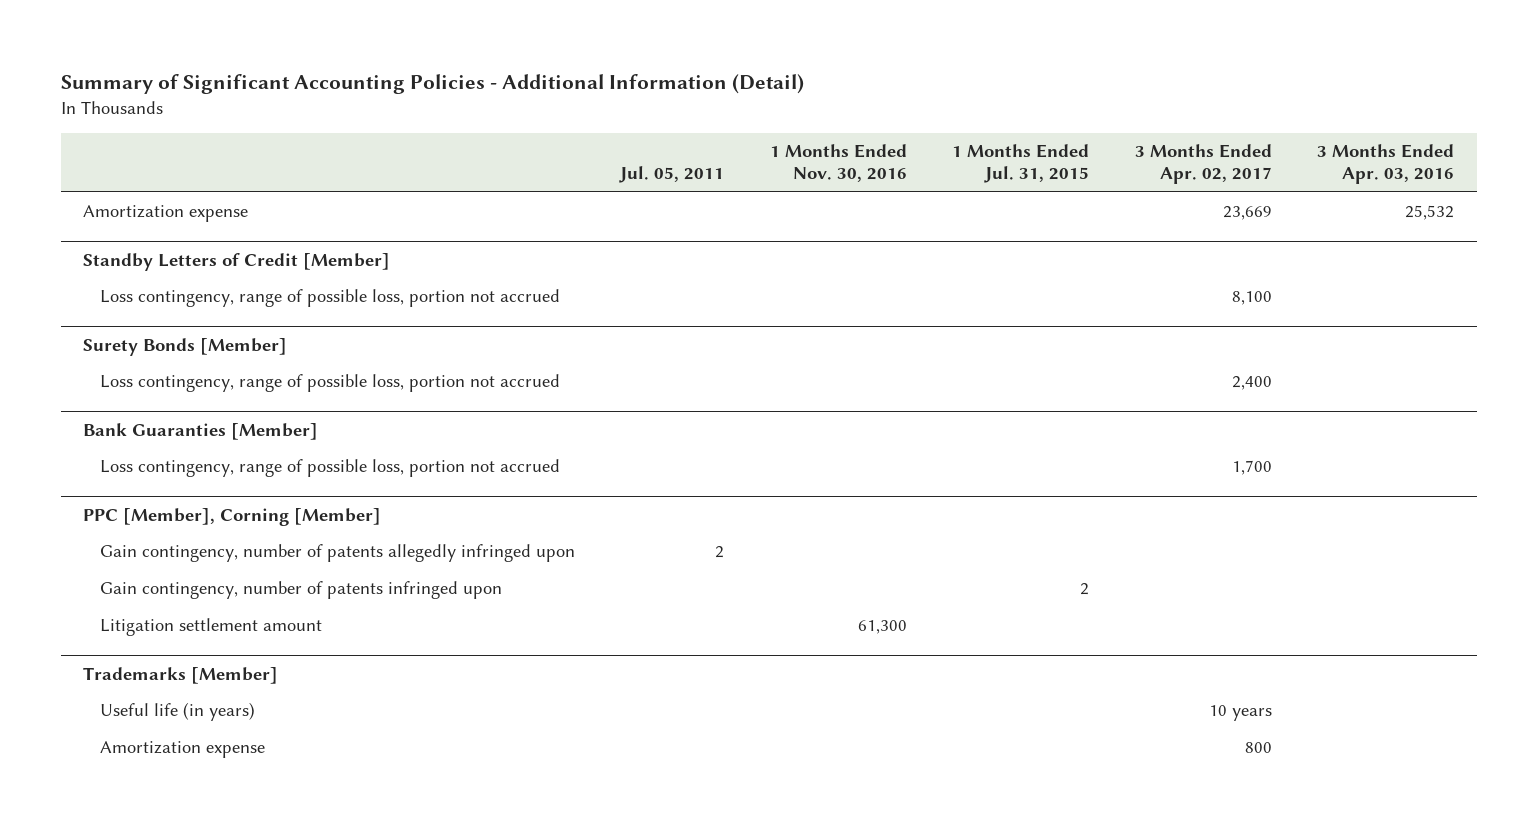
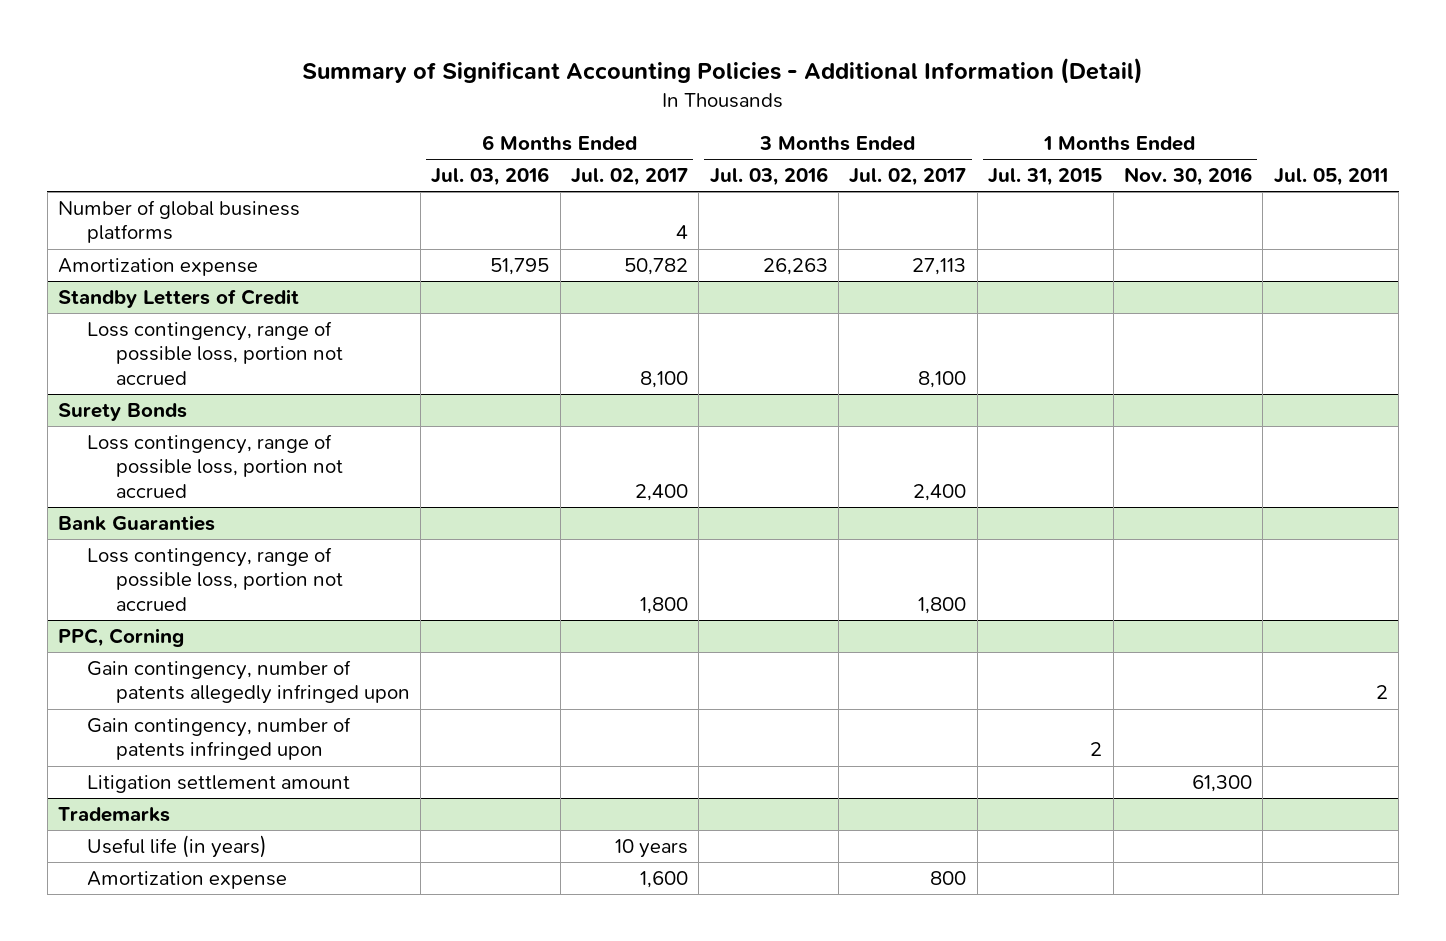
- | Jul. 05, 2011 | 1 Months Ended Nov. 30, 2016 | 1 Months Ended Jul. 31, 2015 | 3 Months Ended Apr. 02, 2017 | 3 Months Ended Apr. 03, 2016
+ | 6 Months Ended Jul. 03, 2016 | 6 Months Ended Jul. 02, 2017 | 3 Months Ended Jul. 03, 2016 | 3 Months Ended Jul. 02, 2017 | 1 Months Ended Jul. 31, 2015 | 1 Months Ended Nov. 30, 2016 | Jul. 05, 2011
+ Number of global business platforms | | 4 | | | | |
- Standby Letters of Credit [Member]
+ Standby Letters of Credit
- Surety Bonds [Member]
+ Surety Bonds
- Bank Guaranties [Member]
+ Bank Guaranties
- PPC [Member], Corning [Member]
+ PPC, Corning
- Trademarks [Member]
+ Trademarks

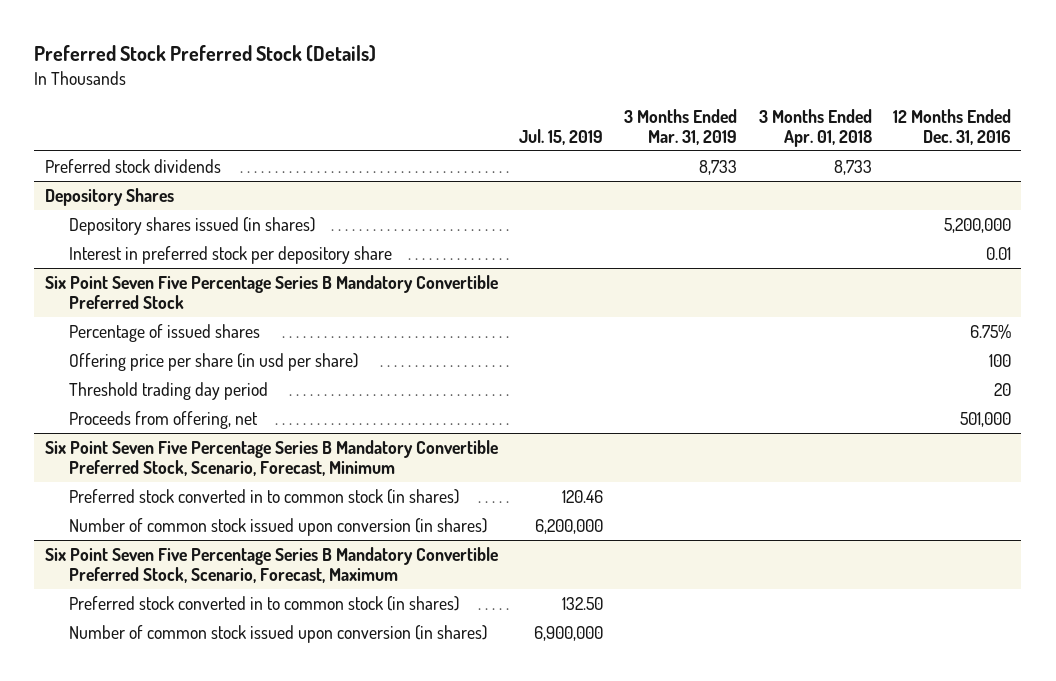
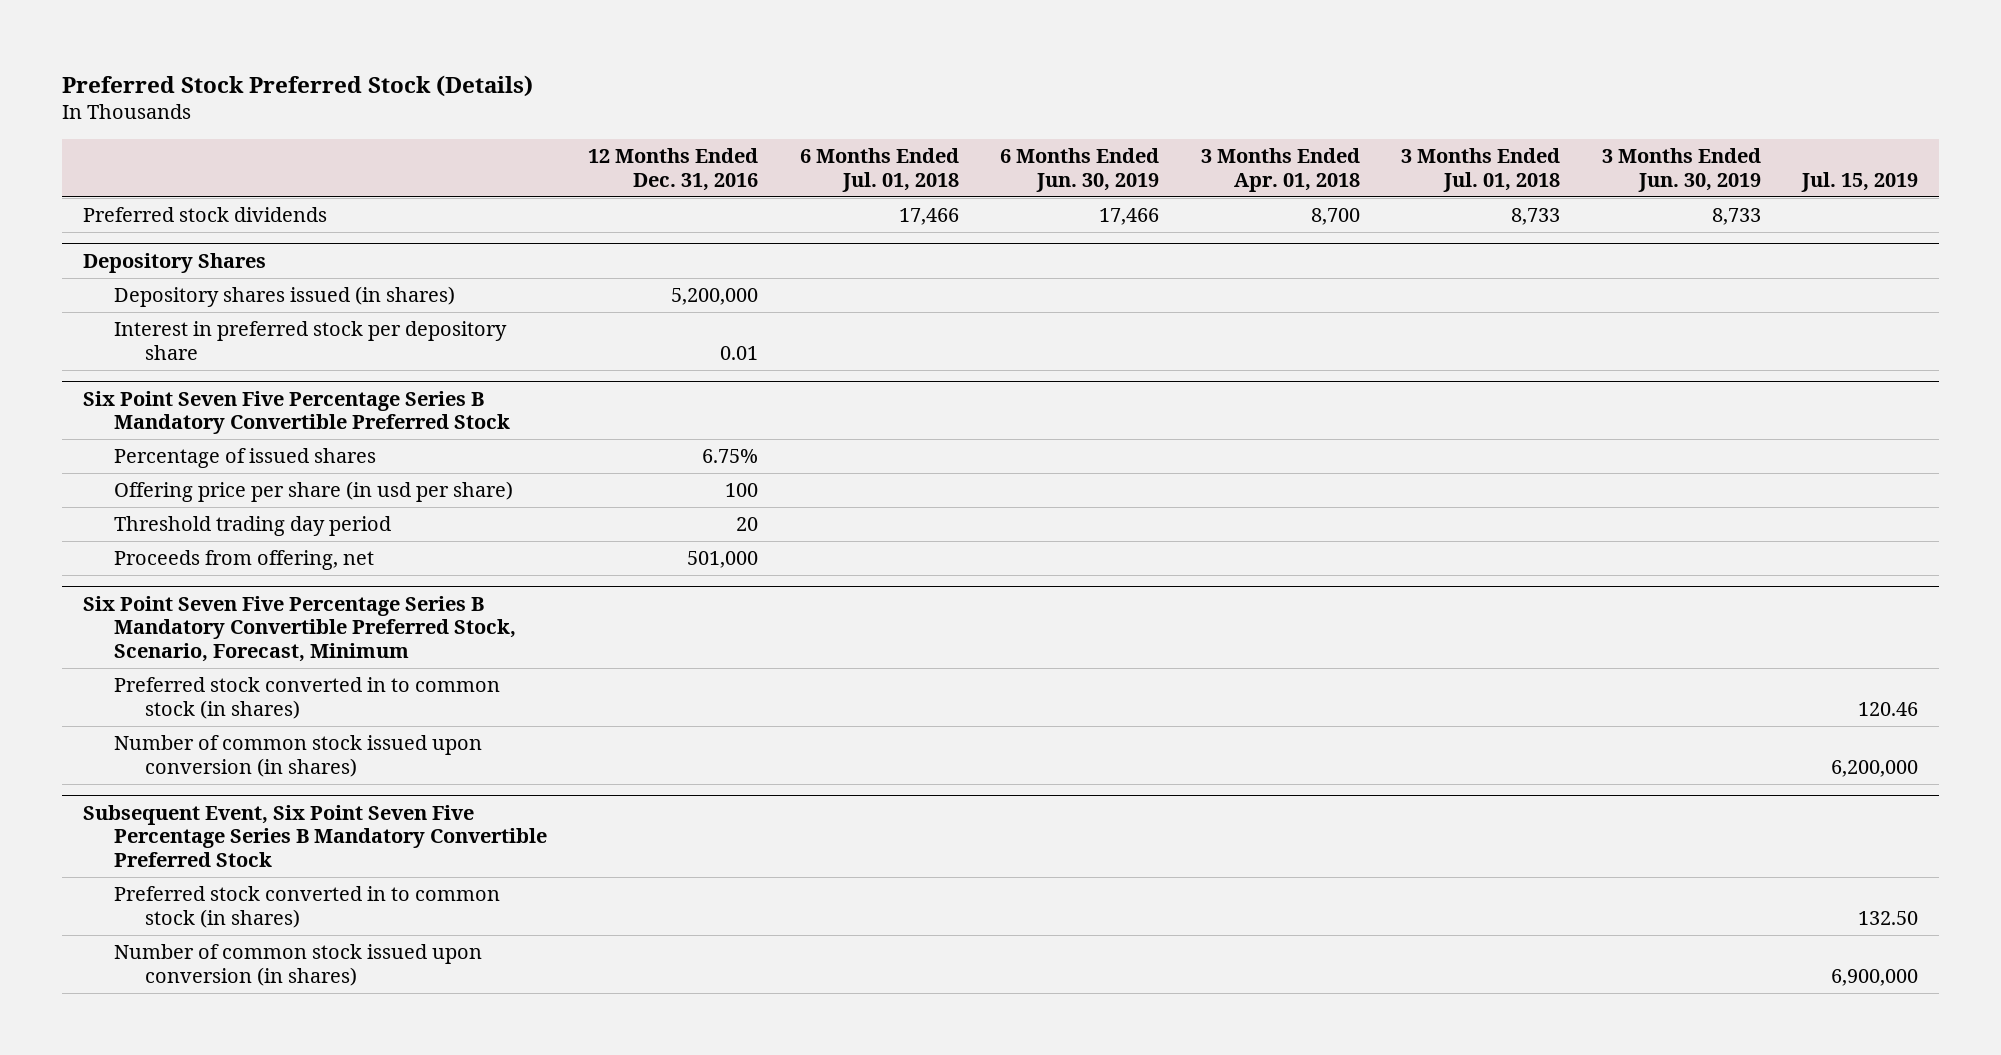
- | Jul. 15, 2019 | 3 Months Ended Mar. 31, 2019 | 3 Months Ended Apr. 01, 2018 | 12 Months Ended Dec. 31, 2016
+ | 12 Months Ended Dec. 31, 2016 | 6 Months Ended Jul. 01, 2018 | 6 Months Ended Jun. 30, 2019 | 3 Months Ended Apr. 01, 2018 | 3 Months Ended Jul. 01, 2018 | 3 Months Ended Jun. 30, 2019 | Jul. 15, 2019
- Preferred stock dividends | | 8,733 | 8,733 |
+ Preferred stock dividends | | 17,466 | 17,466 | 8,700 | 8,733 | 8,733 |
- Six Point Seven Five Percentage Series B Mandatory Convertible Preferred Stock, Scenario, Forecast, Maximum
+ Subsequent Event, Six Point Seven Five Percentage Series B Mandatory Convertible Preferred Stock

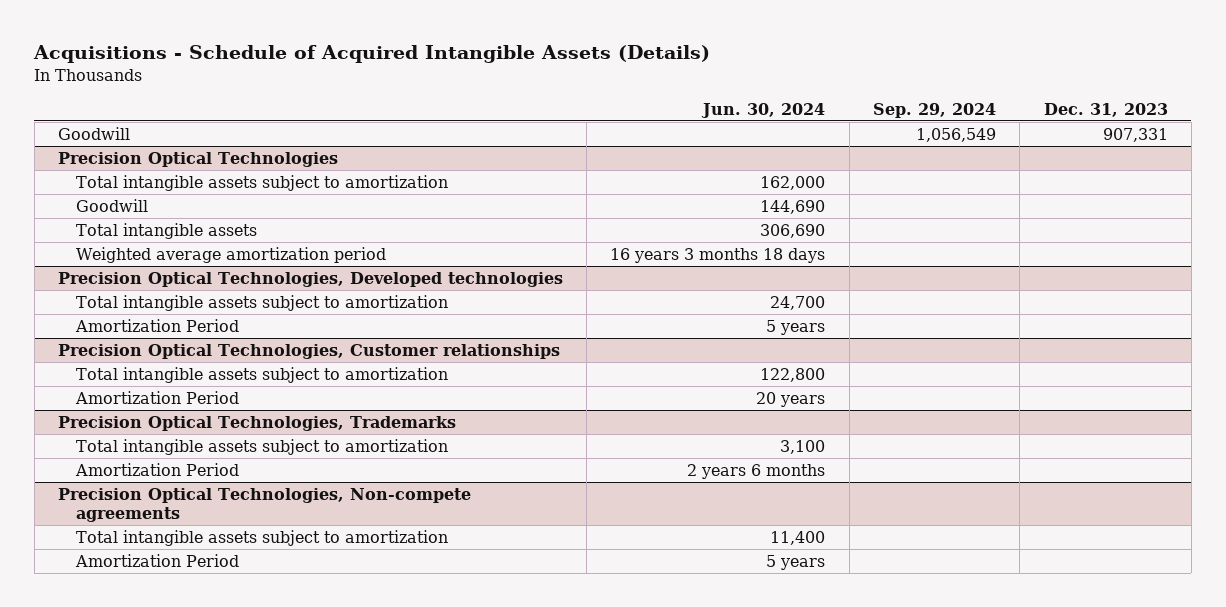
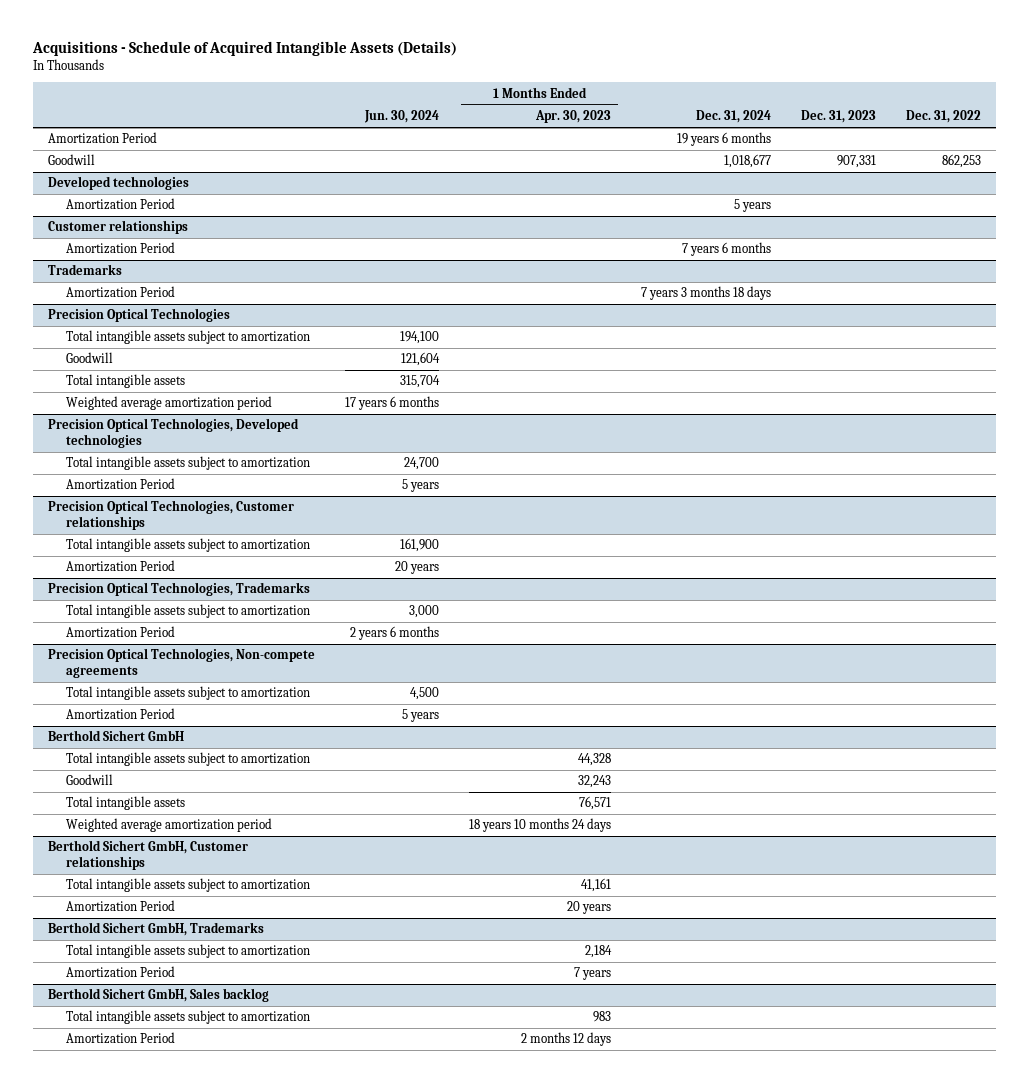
- | Jun. 30, 2024 | Sep. 29, 2024 | Dec. 31, 2023
+ | Jun. 30, 2024 | 1 Months Ended Apr. 30, 2023 | Dec. 31, 2024 | Dec. 31, 2023 | Dec. 31, 2022
+ Amortization Period | | | 19 years 6 months | |
+ Developed technologies
+ Amortization Period | | | 5 years | |
+ Customer relationships
+ Amortization Period | | | 7 years 6 months | |
+ Trademarks
+ Amortization Period | | | 7 years 3 months 18 days | |
@ Precision Optical Technologies
- Total intangible assets subject to amortization | 162,000 | |
- Goodwill | 144,690 | |
- Total intangible assets | 306,690 | |
- Weighted average amortization period | 16 years 3 months 18 days | |
+ Total intangible assets subject to amortization | 194,100 | | | |
+ Goodwill | 121,604 | | | |
+ Total intangible assets | 315,704 | | | |
+ Weighted average amortization period | 17 years 6 months | | | |
@ Precision Optical Technologies, Customer relationships
- Total intangible assets subject to amortization | 122,800 | |
+ Total intangible assets subject to amortization | 161,900 | | | |
@ Precision Optical Technologies, Trademarks
- Total intangible assets subject to amortization | 3,100 | |
+ Total intangible assets subject to amortization | 3,000 | | | |
@ Precision Optical Technologies, Non-compete agreements
- Total intangible assets subject to amortization | 11,400 | |
+ Total intangible assets subject to amortization | 4,500 | | | |
+ Berthold Sichert GmbH
+ Total intangible assets subject to amortization | | 44,328 | | |
+ Goodwill | | 32,243 | | |
+ Total intangible assets | | 76,571 | | |
+ Weighted average amortization period | | 18 years 10 months 24 days | | |
+ Berthold Sichert GmbH, Customer relationships
+ Total intangible assets subject to amortization | | 41,161 | | |
+ Amortization Period | | 20 years | | |
+ Berthold Sichert GmbH, Trademarks
+ Total intangible assets subject to amortization | | 2,184 | | |
+ Amortization Period | | 7 years | | |
+ Berthold Sichert GmbH, Sales backlog
+ Total intangible assets subject to amortization | | 983 | | |
+ Amortization Period | | 2 months 12 days | | |

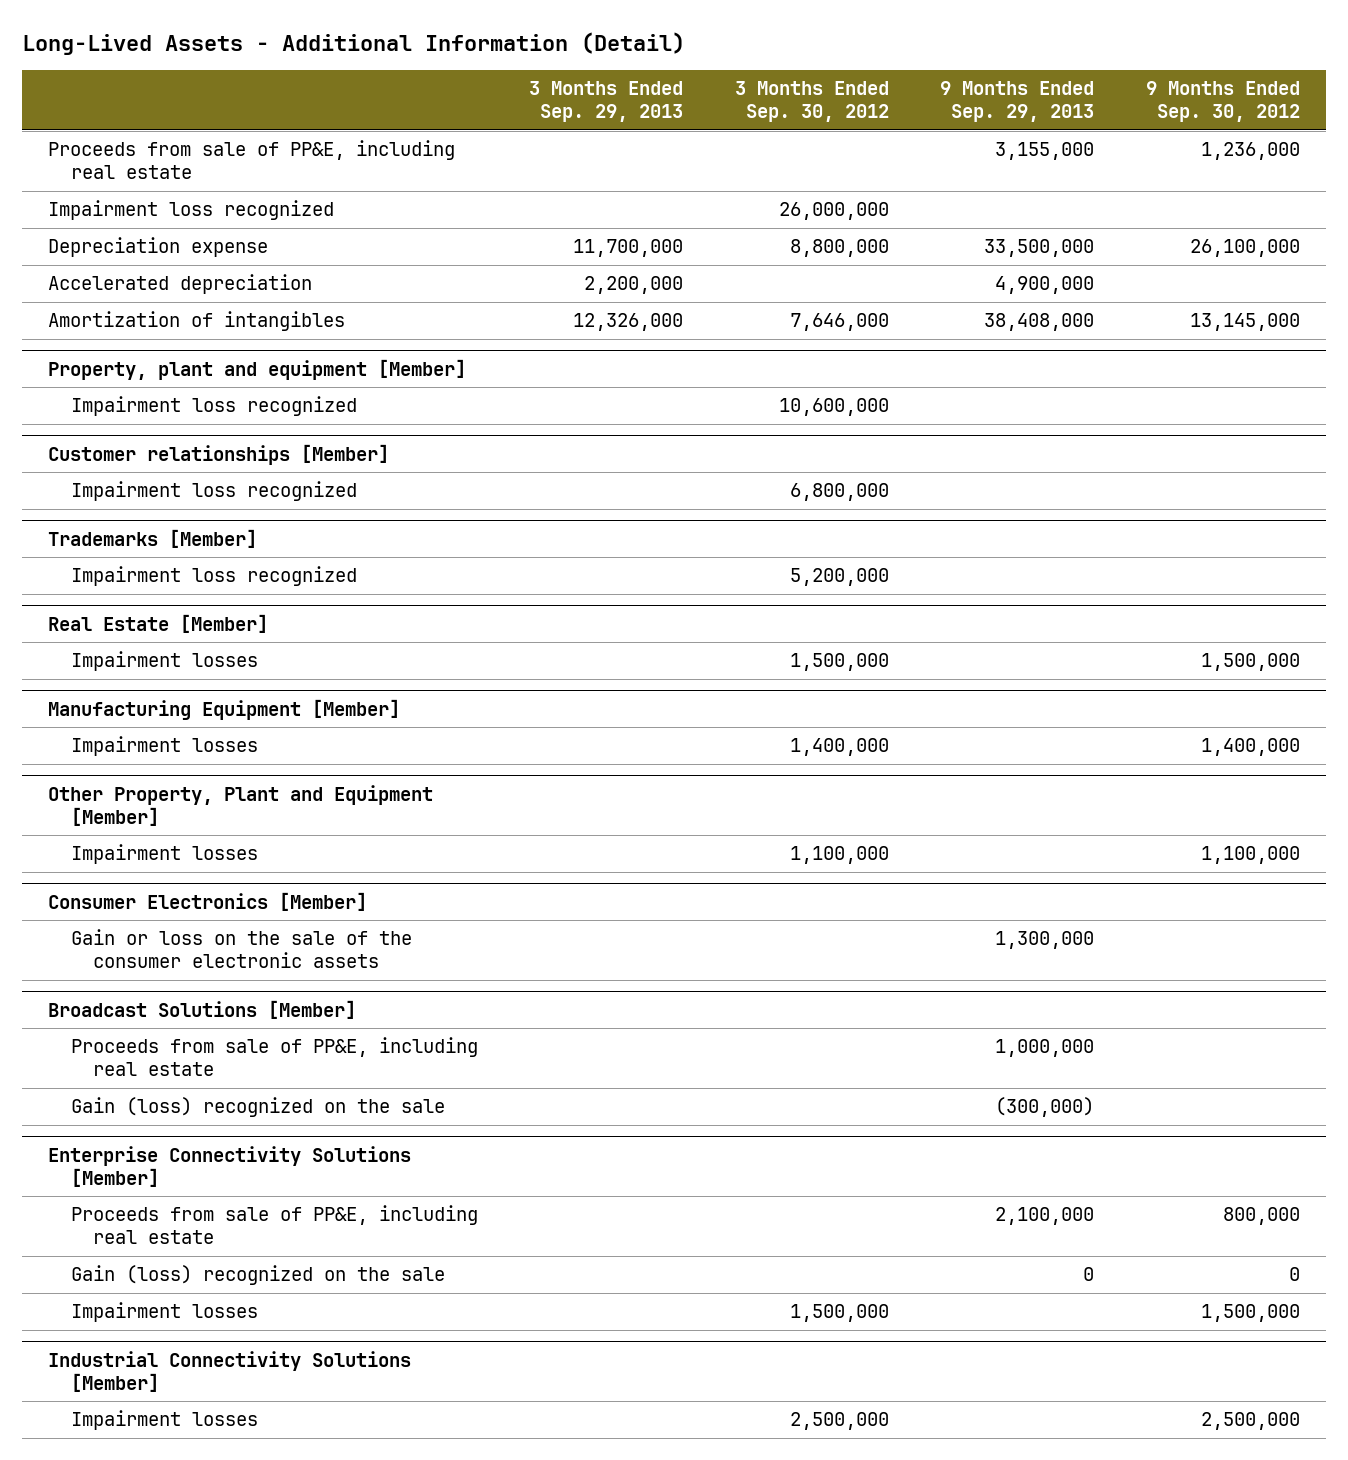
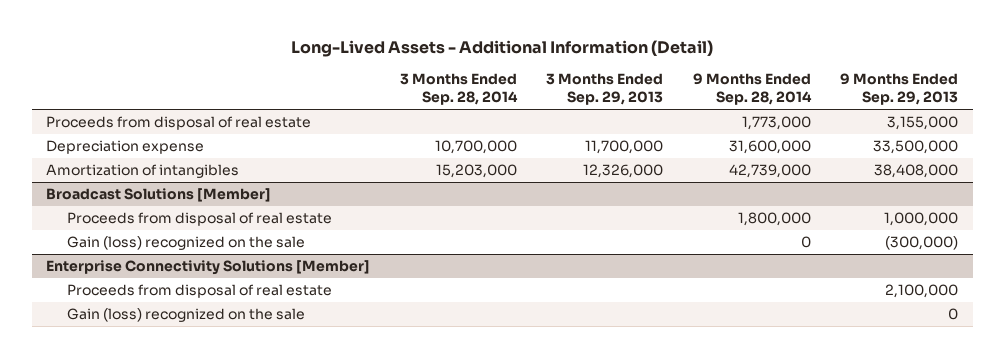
- | 3 Months Ended Sep. 29, 2013 | 3 Months Ended Sep. 30, 2012 | 9 Months Ended Sep. 29, 2013 | 9 Months Ended Sep. 30, 2012
+ | 3 Months Ended Sep. 28, 2014 | 3 Months Ended Sep. 29, 2013 | 9 Months Ended Sep. 28, 2014 | 9 Months Ended Sep. 29, 2013
- Proceeds from sale of PP&E, including real estate | | | 3,155,000 | 1,236,000
- Impairment loss recognized | | 26,000,000 | |
+ Proceeds from disposal of real estate | | | 1,773,000 | 3,155,000
- Accelerated depreciation | 2,200,000 | | 4,900,000 |
- Property, plant and equipment [Member]
- Impairment loss recognized | | 10,600,000 | |
- Customer relationships [Member]
- Impairment loss recognized | | 6,800,000 | |
- Trademarks [Member]
- Impairment loss recognized | | 5,200,000 | |
- Real Estate [Member]
- Impairment losses | | 1,500,000 | | 1,500,000
- Manufacturing Equipment [Member]
- Impairment losses | | 1,400,000 | | 1,400,000
- Other Property, Plant and Equipment [Member]
- Impairment losses | | 1,100,000 | | 1,100,000
- Consumer Electronics [Member]
- Gain or loss on the sale of the consumer electronic assets | | | 1,300,000 |
@ Broadcast Solutions [Member]
- Proceeds from sale of PP&E, including real estate | | | 1,000,000 |
+ Proceeds from disposal of real estate | | | 1,800,000 | 1,000,000
@ Enterprise Connectivity Solutions [Member]
- Proceeds from sale of PP&E, including real estate | | | 2,100,000 | 800,000
+ Proceeds from disposal of real estate | | | | 2,100,000
- Impairment losses | | 1,500,000 | | 1,500,000
- Industrial Connectivity Solutions [Member]
- Impairment losses | | 2,500,000 | | 2,500,000

